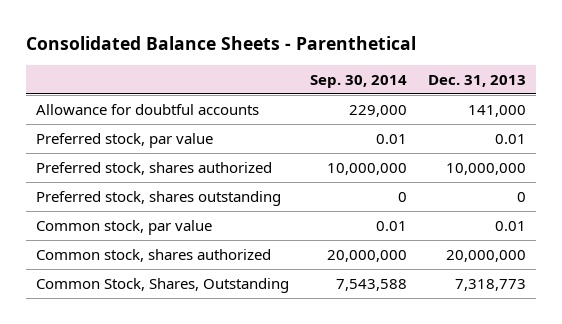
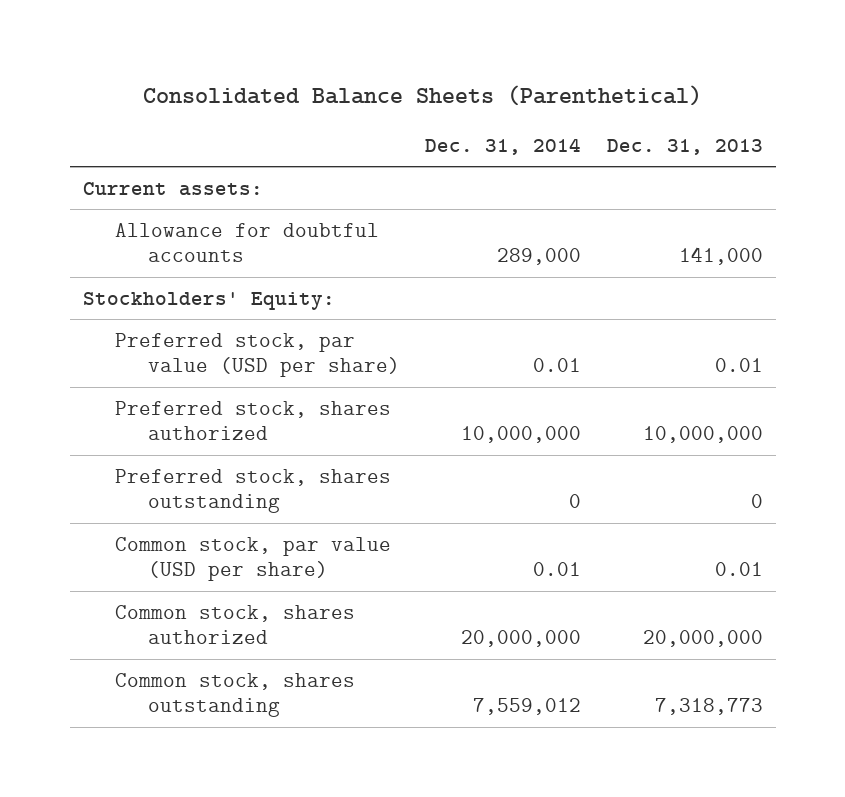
- Consolidated Balance Sheets - Parenthetical
+ Consolidated Balance Sheets (Parenthetical)
- | Sep. 30, 2014 | Dec. 31, 2013
+ | Dec. 31, 2014 | Dec. 31, 2013
+ Current assets:
- Preferred stock, par value | 0.01 | 0.01
+ Stockholders' Equity:
+ Preferred stock, par value (USD per share) | 0.01 | 0.01
- Common stock, par value | 0.01 | 0.01
+ Common stock, par value (USD per share) | 0.01 | 0.01
- Common Stock, Shares, Outstanding | 7,543,588 | 7,318,773
+ Common stock, shares outstanding | 7,559,012 | 7,318,773

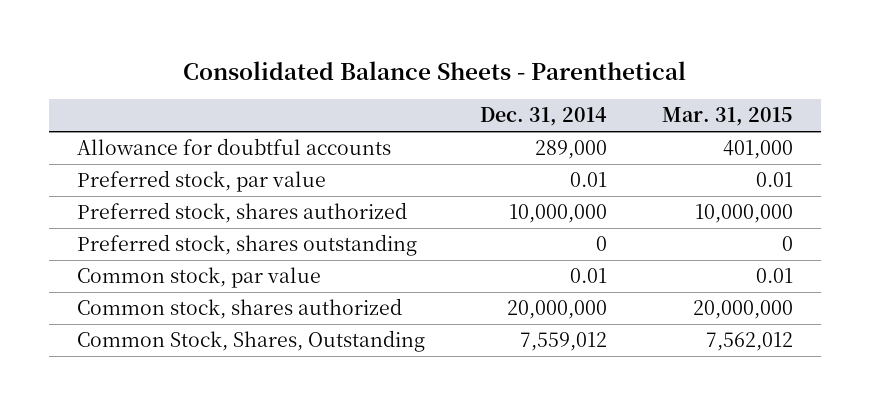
- Consolidated Balance Sheets (Parenthetical)
+ Consolidated Balance Sheets - Parenthetical
- | Dec. 31, 2014 | Dec. 31, 2013
+ | Dec. 31, 2014 | Mar. 31, 2015
- Current assets:
- Stockholders' Equity:
- Preferred stock, par value (USD per share) | 0.01 | 0.01
+ Preferred stock, par value | 0.01 | 0.01
- Common stock, par value (USD per share) | 0.01 | 0.01
+ Common stock, par value | 0.01 | 0.01
- Common stock, shares outstanding | 7,559,012 | 7,318,773
+ Common Stock, Shares, Outstanding | 7,559,012 | 7,562,012

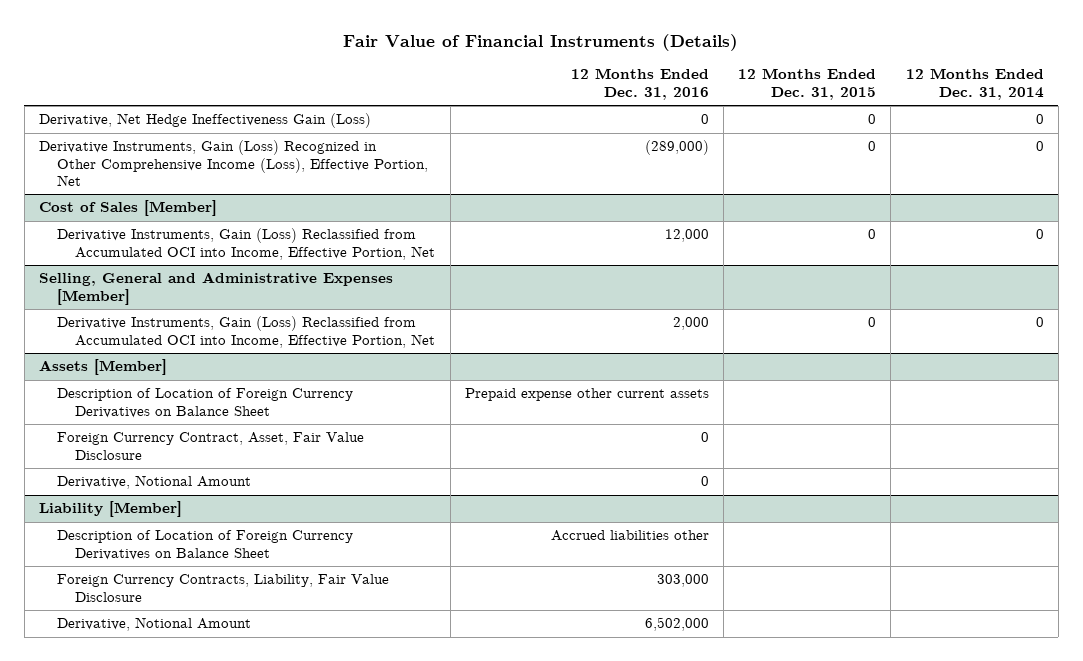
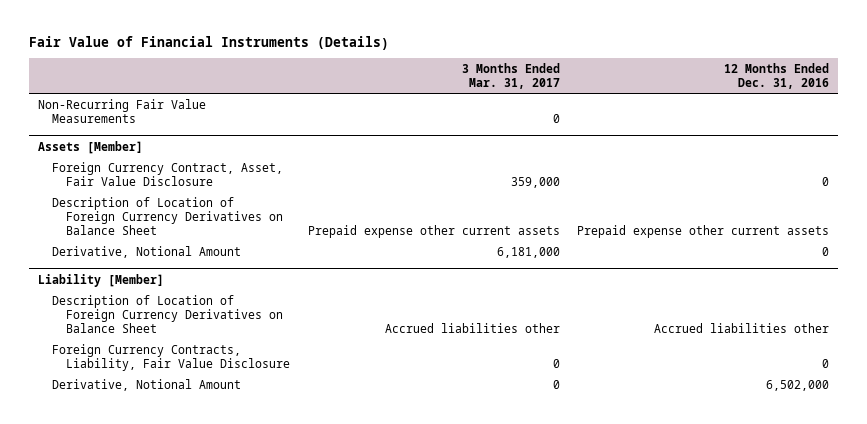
- | 12 Months Ended Dec. 31, 2016 | 12 Months Ended Dec. 31, 2015 | 12 Months Ended Dec. 31, 2014
+ | 3 Months Ended Mar. 31, 2017 | 12 Months Ended Dec. 31, 2016
- Derivative, Net Hedge Ineffectiveness Gain (Loss) | 0 | 0 | 0
- Derivative Instruments, Gain (Loss) Recognized in Other Comprehensive Income (Loss), Effective Portion, Net | (289,000) | 0 | 0
- Cost of Sales [Member]
- Derivative Instruments, Gain (Loss) Reclassified from Accumulated OCI into Income, Effective Portion, Net | 12,000 | 0 | 0
- Selling, General and Administrative Expenses [Member]
- Derivative Instruments, Gain (Loss) Reclassified from Accumulated OCI into Income, Effective Portion, Net | 2,000 | 0 | 0
+ Non-Recurring Fair Value Measurements | 0 |
@ Assets [Member]
moved down: Description of Location of Foreign Currency Derivatives on Balance Sheet | Prepaid expense other current assets | Prepaid expense other current assets
@ Liability [Member]
- Foreign Currency Contracts, Liability, Fair Value Disclosure | 303,000 | |
+ Foreign Currency Contracts, Liability, Fair Value Disclosure | 0 | 0

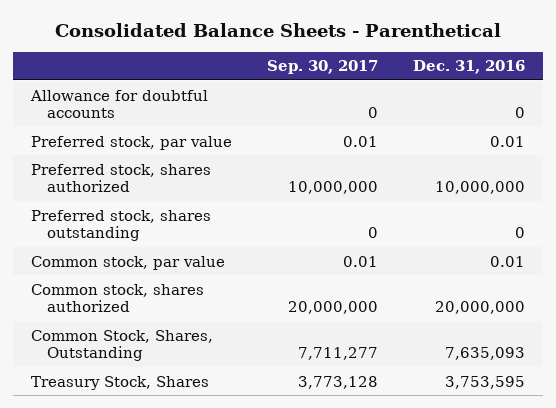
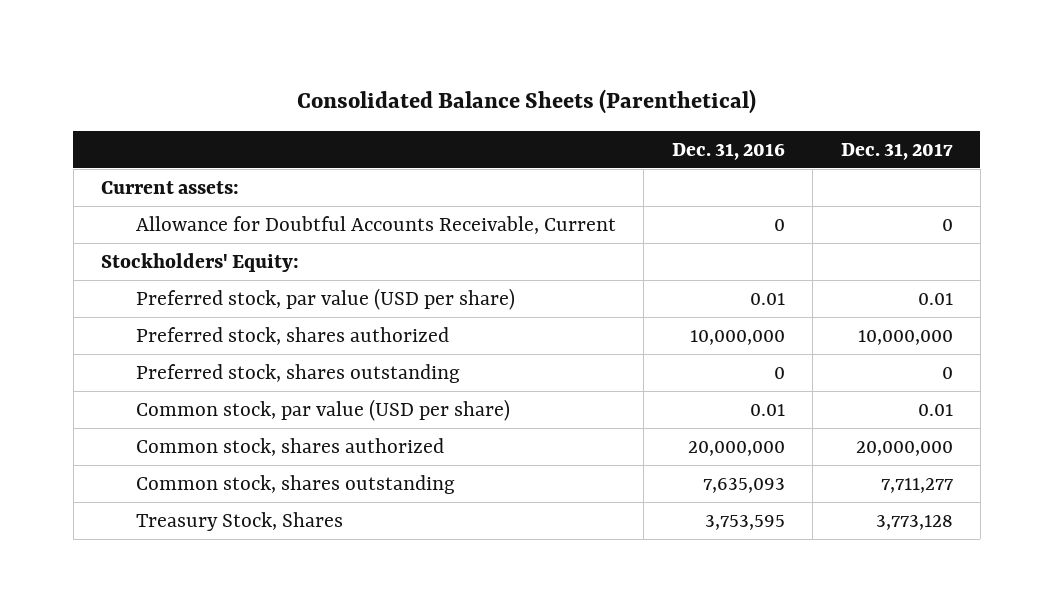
- Consolidated Balance Sheets - Parenthetical
+ Consolidated Balance Sheets (Parenthetical)
- | Sep. 30, 2017 | Dec. 31, 2016
+ | Dec. 31, 2016 | Dec. 31, 2017
- Allowance for doubtful accounts | 0 | 0
- Preferred stock, par value | 0.01 | 0.01
+ Current assets:
+ Allowance for Doubtful Accounts Receivable, Current | 0 | 0
+ Stockholders' Equity:
+ Preferred stock, par value (USD per share) | 0.01 | 0.01
- Common stock, par value | 0.01 | 0.01
+ Common stock, par value (USD per share) | 0.01 | 0.01
- Common Stock, Shares, Outstanding | 7,711,277 | 7,635,093
+ Common stock, shares outstanding | 7,635,093 | 7,711,277

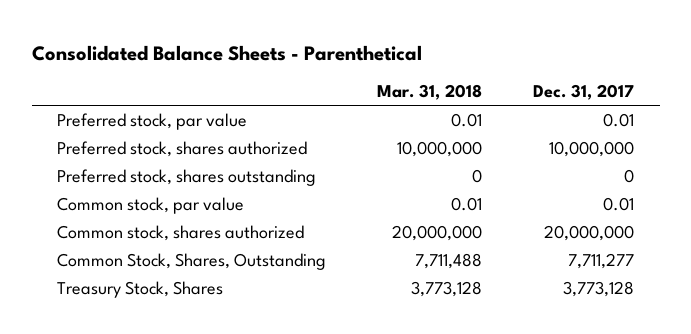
- Consolidated Balance Sheets (Parenthetical)
+ Consolidated Balance Sheets - Parenthetical
- | Dec. 31, 2016 | Dec. 31, 2017
+ | Mar. 31, 2018 | Dec. 31, 2017
- Current assets:
- Allowance for Doubtful Accounts Receivable, Current | 0 | 0
- Stockholders' Equity:
- Preferred stock, par value (USD per share) | 0.01 | 0.01
+ Preferred stock, par value | 0.01 | 0.01
- Common stock, par value (USD per share) | 0.01 | 0.01
+ Common stock, par value | 0.01 | 0.01
- Common stock, shares outstanding | 7,635,093 | 7,711,277
+ Common Stock, Shares, Outstanding | 7,711,488 | 7,711,277

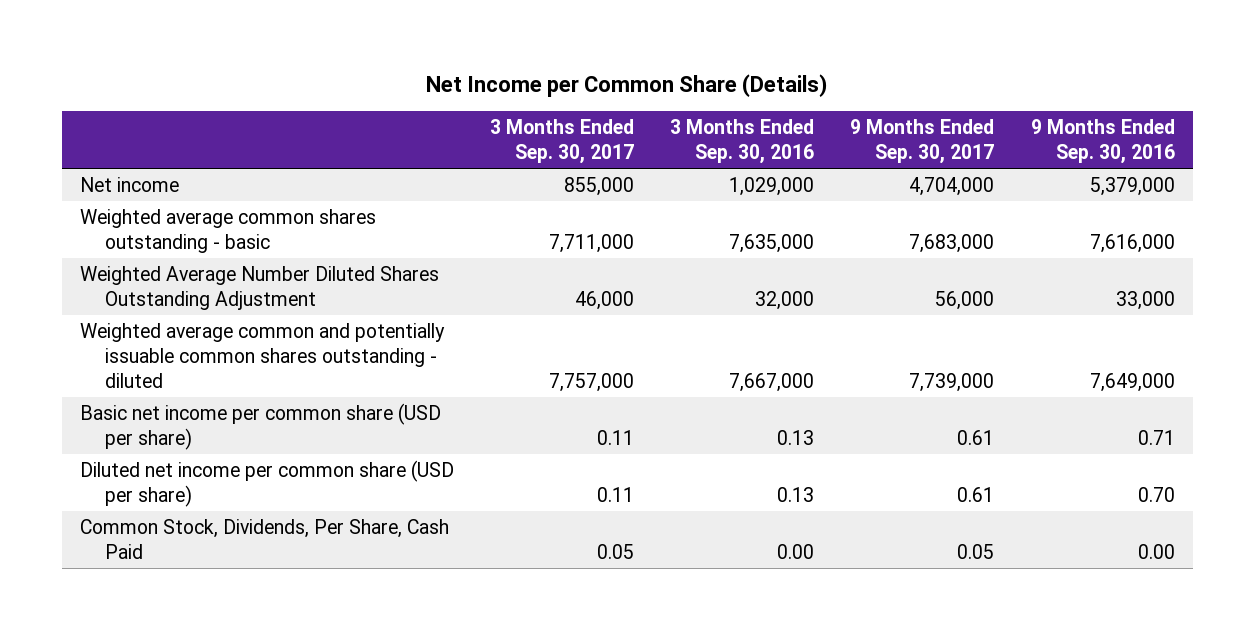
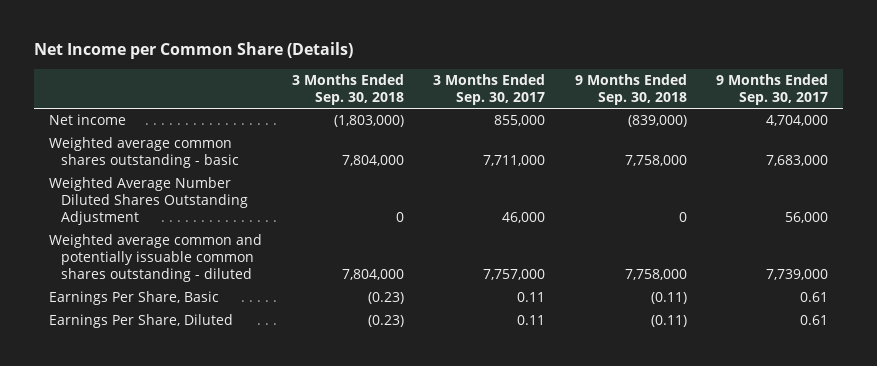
- | 3 Months Ended Sep. 30, 2017 | 3 Months Ended Sep. 30, 2016 | 9 Months Ended Sep. 30, 2017 | 9 Months Ended Sep. 30, 2016
+ | 3 Months Ended Sep. 30, 2018 | 3 Months Ended Sep. 30, 2017 | 9 Months Ended Sep. 30, 2018 | 9 Months Ended Sep. 30, 2017
- Basic net income per common share (USD per share) | 0.11 | 0.13 | 0.61 | 0.71
- Diluted net income per common share (USD per share) | 0.11 | 0.13 | 0.61 | 0.70
- Common Stock, Dividends, Per Share, Cash Paid | 0.05 | 0.00 | 0.05 | 0.00
+ Earnings Per Share, Basic | (0.23) | 0.11 | (0.11) | 0.61
+ Earnings Per Share, Diluted | (0.23) | 0.11 | (0.11) | 0.61

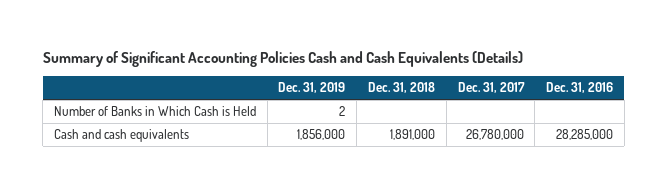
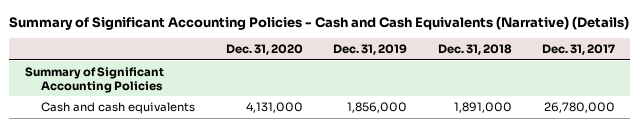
- Summary of Significant Accounting Policies Cash and Cash Equivalents (Details)
+ Summary of Significant Accounting Policies - Cash and Cash Equivalents (Narrative) (Details)
- | Dec. 31, 2019 | Dec. 31, 2018 | Dec. 31, 2017 | Dec. 31, 2016
+ | Dec. 31, 2020 | Dec. 31, 2019 | Dec. 31, 2018 | Dec. 31, 2017
- Number of Banks in Which Cash is Held | 2 | | |
+ Summary of Significant Accounting Policies

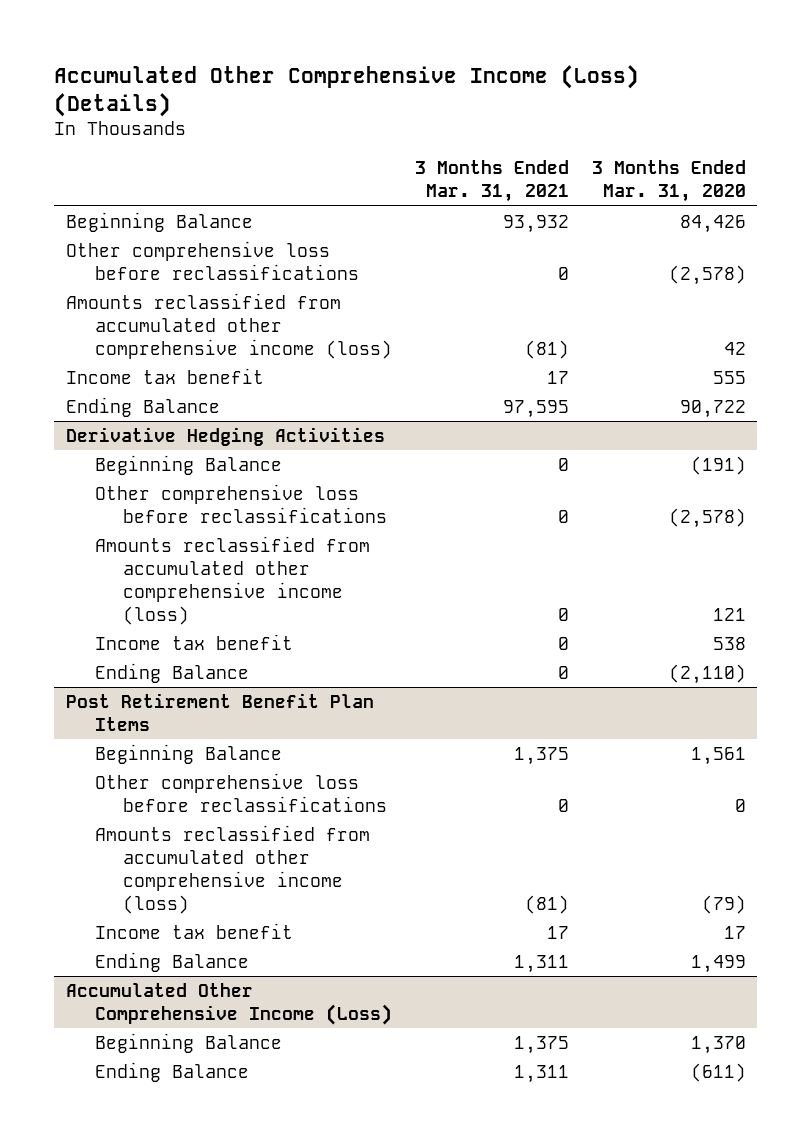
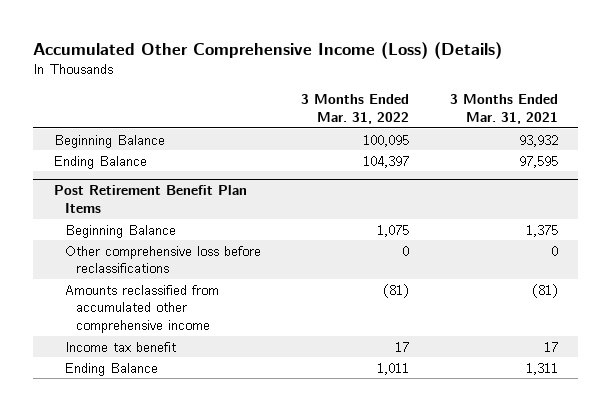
- | 3 Months Ended Mar. 31, 2021 | 3 Months Ended Mar. 31, 2020
+ | 3 Months Ended Mar. 31, 2022 | 3 Months Ended Mar. 31, 2021
- Other comprehensive loss before reclassifications | 0 | (2,578)
- Amounts reclassified from accumulated other comprehensive income (loss) | (81) | 42
- Income tax benefit | 17 | 555
- Derivative Hedging Activities
- Beginning Balance | 0 | (191)
- Other comprehensive loss before reclassifications | 0 | (2,578)
- Amounts reclassified from accumulated other comprehensive income (loss) | 0 | 121
- Income tax benefit | 0 | 538
- Ending Balance | 0 | (2,110)
@ Post Retirement Benefit Plan Items
- Amounts reclassified from accumulated other comprehensive income (loss) | (81) | (79)
+ Amounts reclassified from accumulated other comprehensive income | (81) | (81)
- Accumulated Other Comprehensive Income (Loss)
- Beginning Balance | 1,375 | 1,370
- Ending Balance | 1,311 | (611)

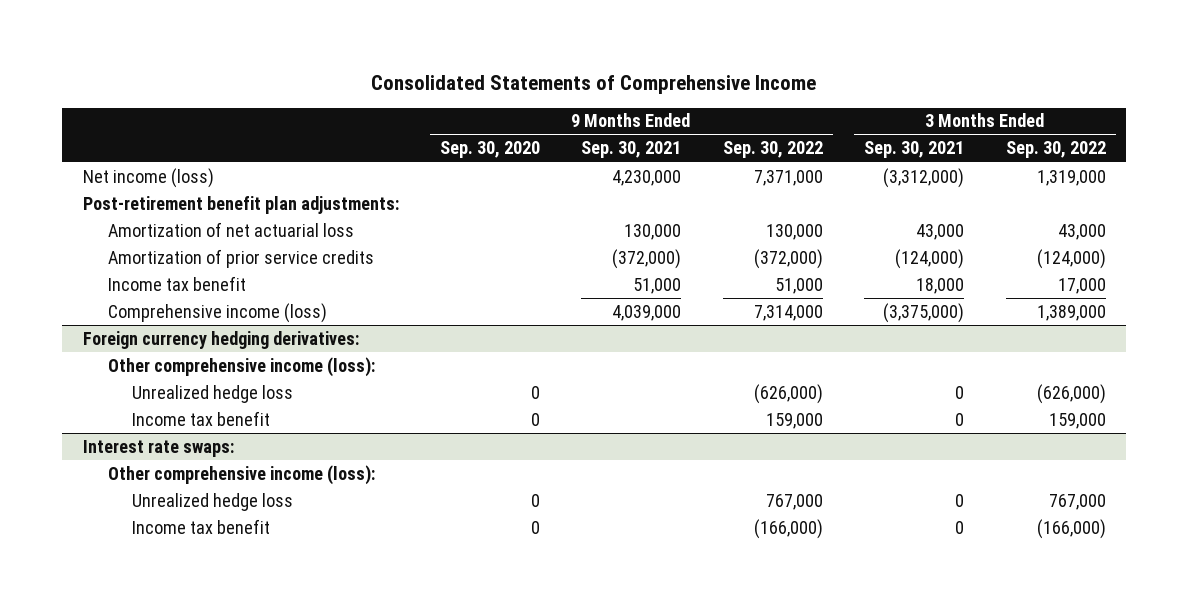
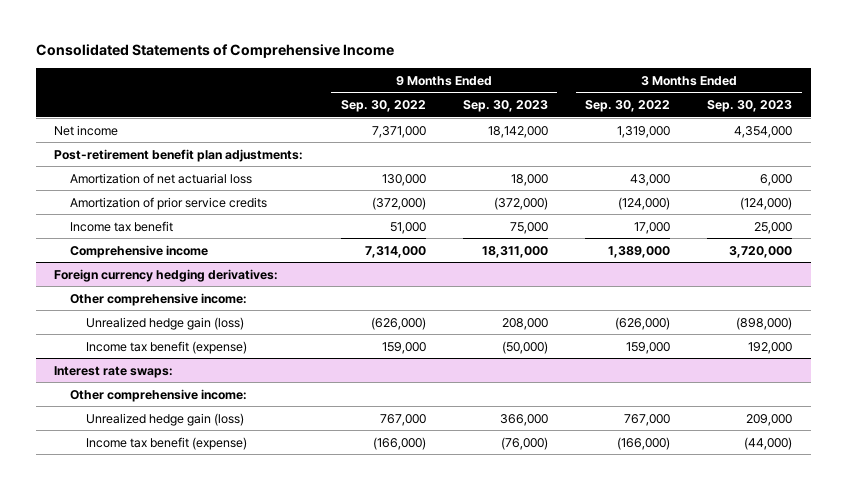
- | 9 Months Ended Sep. 30, 2020 | 9 Months Ended Sep. 30, 2021 | 9 Months Ended Sep. 30, 2022 | 3 Months Ended Sep. 30, 2021 | 3 Months Ended Sep. 30, 2022
+ | 9 Months Ended Sep. 30, 2022 | 9 Months Ended Sep. 30, 2023 | 3 Months Ended Sep. 30, 2022 | 3 Months Ended Sep. 30, 2023
- Net income (loss) | | 4,230,000 | 7,371,000 | (3,312,000) | 1,319,000
+ Net income | 7,371,000 | 18,142,000 | 1,319,000 | 4,354,000
- Comprehensive income (loss) | | 4,039,000 | 7,314,000 | (3,375,000) | 1,389,000
+ Comprehensive income | 7,314,000 | 18,311,000 | 1,389,000 | 3,720,000
@ Foreign currency hedging derivatives:
- Other comprehensive income (loss):
- Unrealized hedge loss | 0 | | (626,000) | 0 | (626,000)
- Income tax benefit | 0 | | 159,000 | 0 | 159,000
+ Other comprehensive income:
+ Unrealized hedge gain (loss) | (626,000) | 208,000 | (626,000) | (898,000)
+ Income tax benefit (expense) | 159,000 | (50,000) | 159,000 | 192,000
@ Interest rate swaps:
- Other comprehensive income (loss):
- Unrealized hedge loss | 0 | | 767,000 | 0 | 767,000
- Income tax benefit | 0 | | (166,000) | 0 | (166,000)
+ Other comprehensive income:
+ Unrealized hedge gain (loss) | 767,000 | 366,000 | 767,000 | 209,000
+ Income tax benefit (expense) | (166,000) | (76,000) | (166,000) | (44,000)

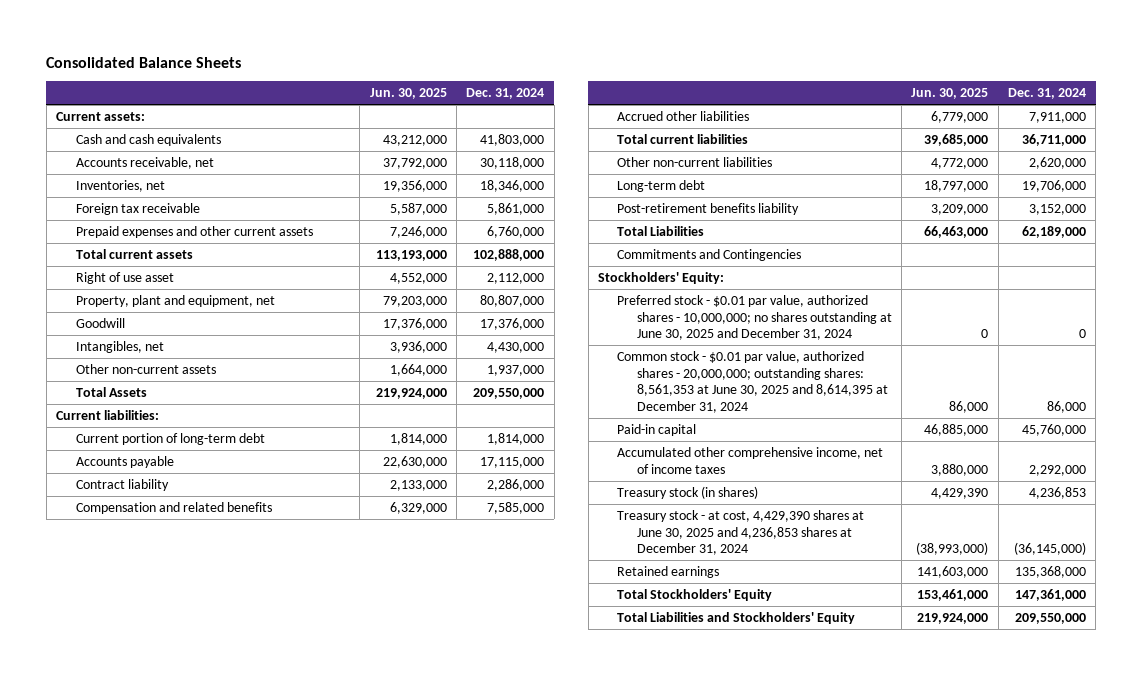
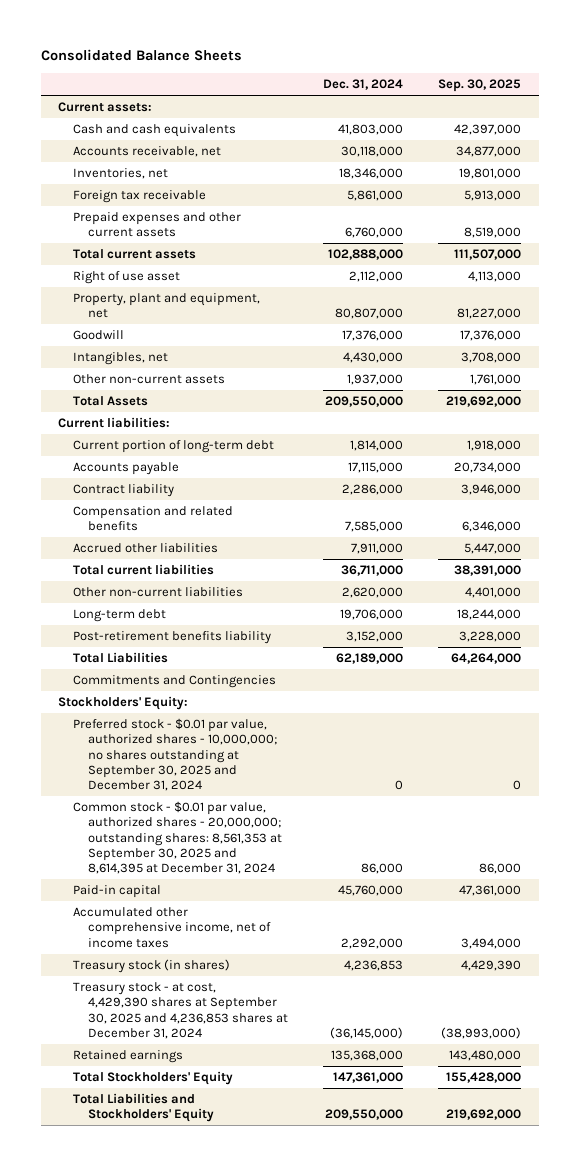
- | Jun. 30, 2025 | Dec. 31, 2024
+ | Dec. 31, 2024 | Sep. 30, 2025
- Preferred stock - $0.01 par value, authorized shares - 10,000,000; no shares outstanding at June 30, 2025 and December 31, 2024 | 0 | 0
- Common stock - $0.01 par value, authorized shares - 20,000,000; outstanding shares: 8,561,353 at June 30, 2025 and 8,614,395 at December 31, 2024 | 86,000 | 86,000
+ Preferred stock - $0.01 par value, authorized shares - 10,000,000; no shares outstanding at September 30, 2025 and December 31, 2024 | 0 | 0
+ Common stock - $0.01 par value, authorized shares - 20,000,000; outstanding shares: 8,561,353 at September 30, 2025 and 8,614,395 at December 31, 2024 | 86,000 | 86,000
- Treasury stock - at cost, 4,429,390 shares at June 30, 2025 and 4,236,853 shares at December 31, 2024 | (38,993,000) | (36,145,000)
+ Treasury stock - at cost, 4,429,390 shares at September 30, 2025 and 4,236,853 shares at December 31, 2024 | (36,145,000) | (38,993,000)

